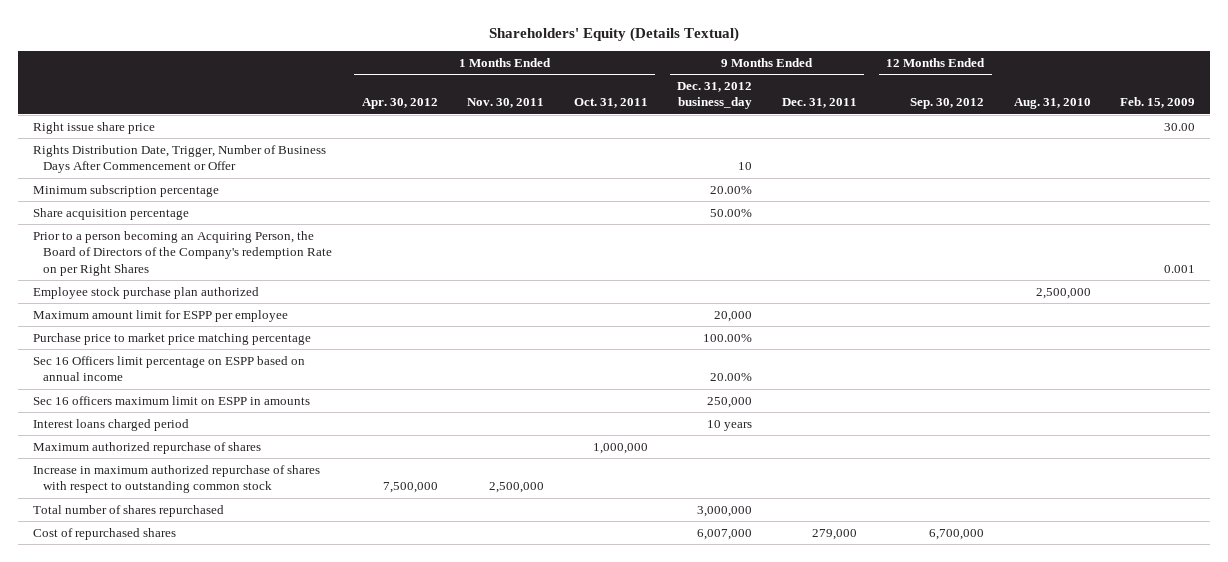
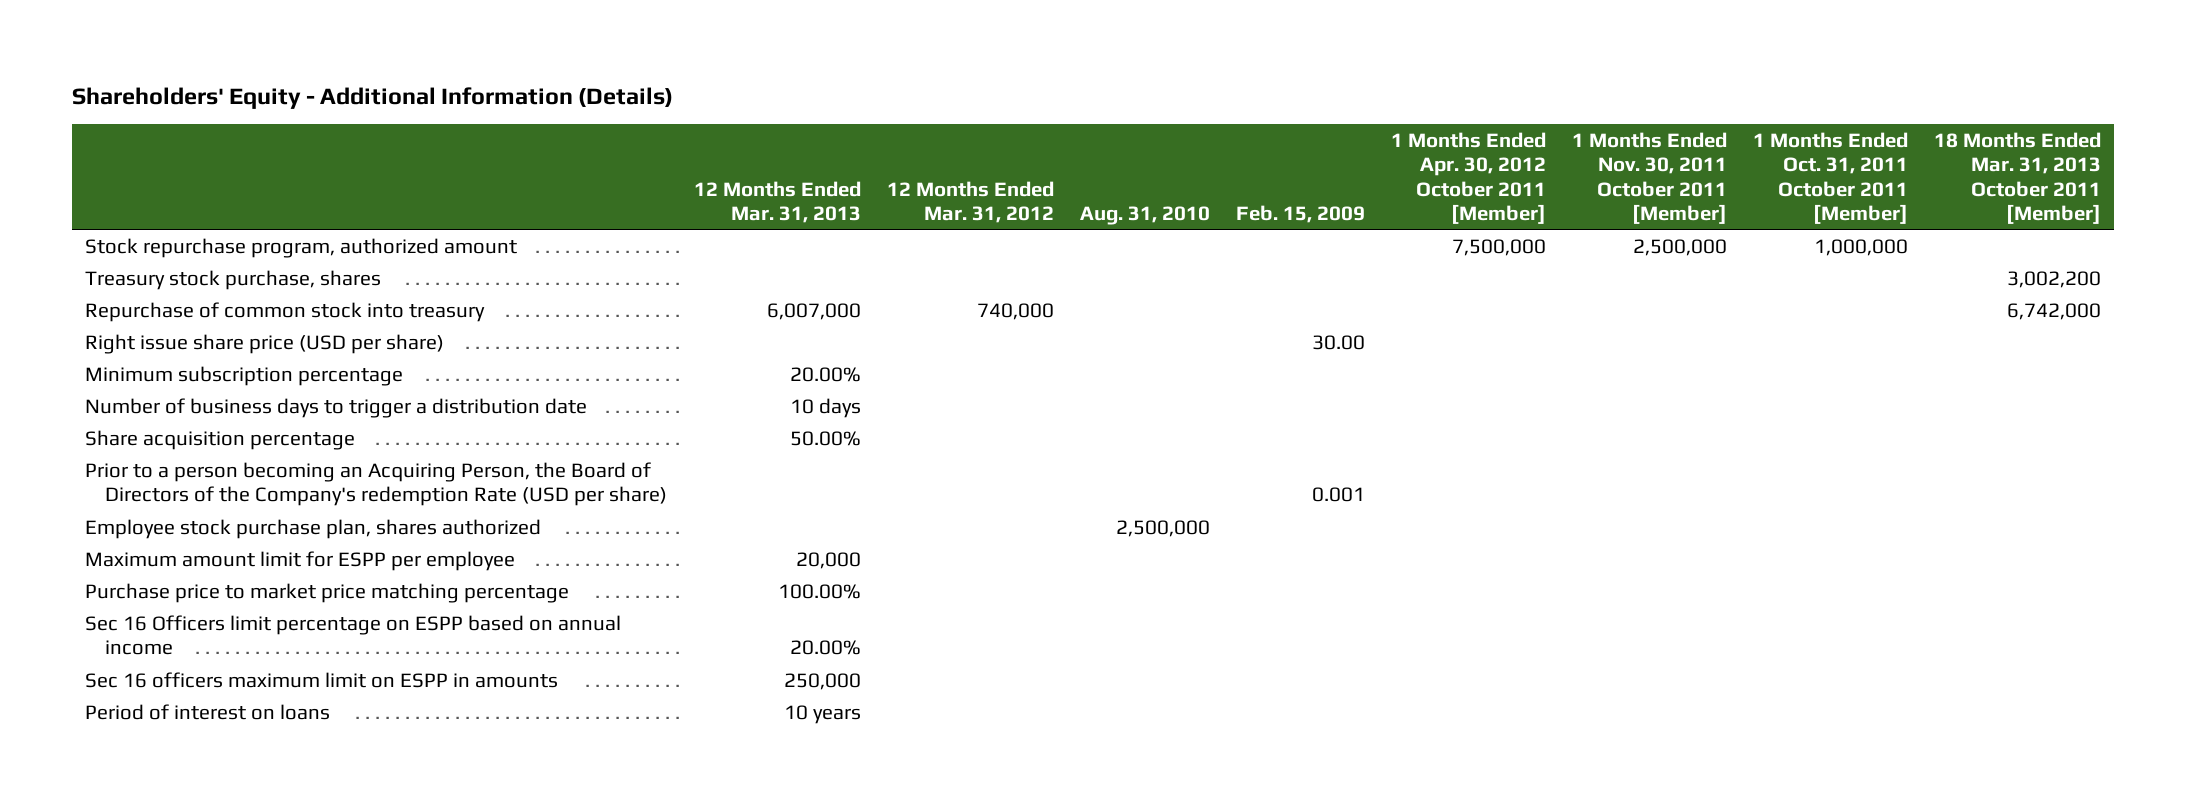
- Shareholders' Equity (Details Textual)
+ Shareholders' Equity - Additional Information (Details)
- | 1 Months Ended Apr. 30, 2012 | 1 Months Ended Nov. 30, 2011 | 1 Months Ended Oct. 31, 2011 | 9 Months Ended Dec. 31, 2012 business_day | 9 Months Ended Dec. 31, 2011 | 12 Months Ended Sep. 30, 2012 | Aug. 31, 2010 | Feb. 15, 2009
+ | 12 Months Ended Mar. 31, 2013 | 12 Months Ended Mar. 31, 2012 | Aug. 31, 2010 | Feb. 15, 2009 | 1 Months Ended Apr. 30, 2012 October 2011 [Member] | 1 Months Ended Nov. 30, 2011 October 2011 [Member] | 1 Months Ended Oct. 31, 2011 October 2011 [Member] | 18 Months Ended Mar. 31, 2013 October 2011 [Member]
- Right issue share price | | | | | | | | 30.00
- Rights Distribution Date, Trigger, Number of Business Days After Commencement or Offer | | | | 10 | | | |
+ Stock repurchase program, authorized amount | | | | | 7,500,000 | 2,500,000 | 1,000,000 |
+ Treasury stock purchase, shares | | | | | | | | 3,002,200
+ Repurchase of common stock into treasury | 6,007,000 | 740,000 | | | | | | 6,742,000
+ Right issue share price (USD per share) | | | | 30.00 | | | |
+ Number of business days to trigger a distribution date | 10 days | | | | | | |
- Prior to a person becoming an Acquiring Person, the Board of Directors of the Company's redemption Rate on per Right Shares | | | | | | | | 0.001
- Employee stock purchase plan authorized | | | | | | | 2,500,000 |
+ Prior to a person becoming an Acquiring Person, the Board of Directors of the Company's redemption Rate (USD per share) | | | | 0.001 | | | |
+ Employee stock purchase plan, shares authorized | | | 2,500,000 | | | | |
- Interest loans charged period | | | | 10 years | | | |
- Maximum authorized repurchase of shares | | | 1,000,000 | | | | |
- Increase in maximum authorized repurchase of shares with respect to outstanding common stock | 7,500,000 | 2,500,000 | | | | | |
- Total number of shares repurchased | | | | 3,000,000 | | | |
- Cost of repurchased shares | | | | 6,007,000 | 279,000 | 6,700,000 | |
+ Period of interest on loans | 10 years | | | | | | |

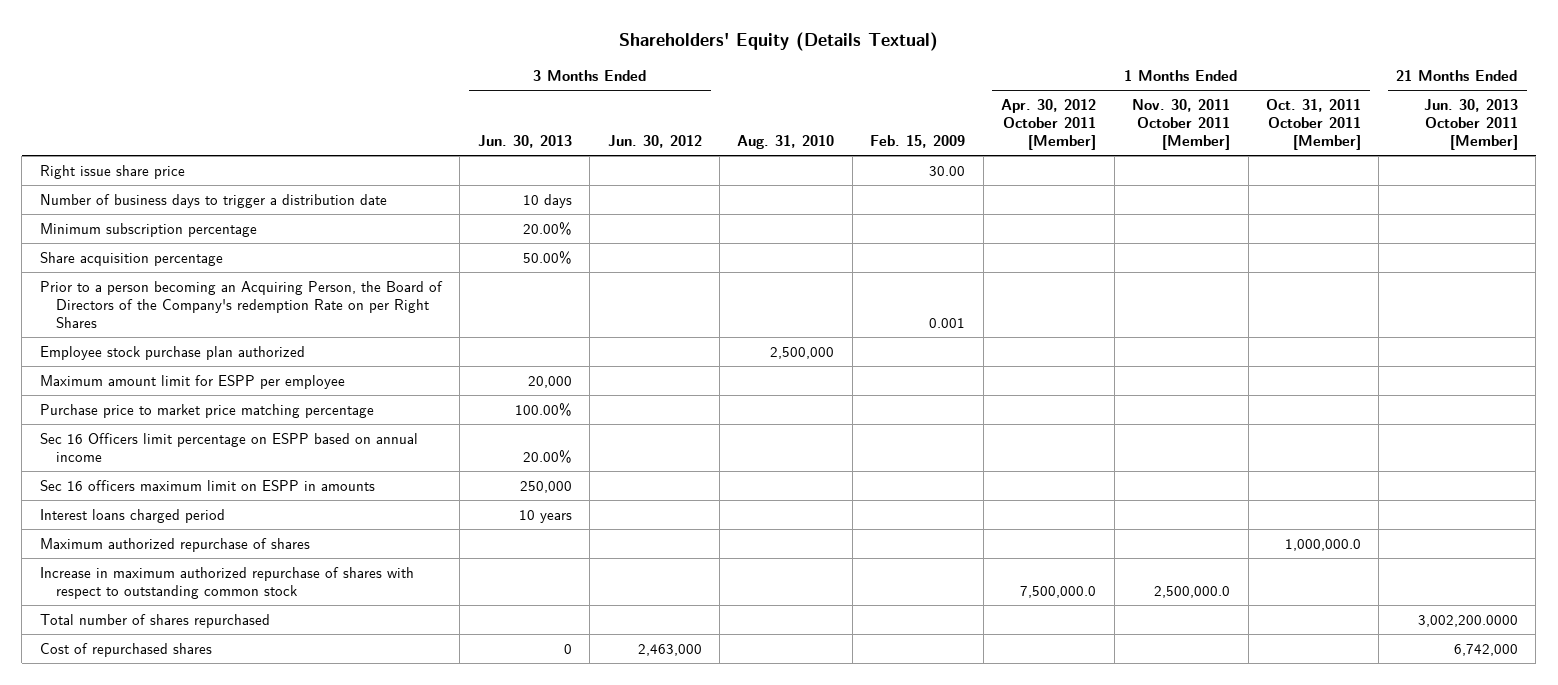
- Shareholders' Equity - Additional Information (Details)
+ Shareholders' Equity (Details Textual)
- | 12 Months Ended Mar. 31, 2013 | 12 Months Ended Mar. 31, 2012 | Aug. 31, 2010 | Feb. 15, 2009 | 1 Months Ended Apr. 30, 2012 October 2011 [Member] | 1 Months Ended Nov. 30, 2011 October 2011 [Member] | 1 Months Ended Oct. 31, 2011 October 2011 [Member] | 18 Months Ended Mar. 31, 2013 October 2011 [Member]
+ | 3 Months Ended Jun. 30, 2013 | 3 Months Ended Jun. 30, 2012 | Aug. 31, 2010 | Feb. 15, 2009 | 1 Months Ended Apr. 30, 2012 October 2011 [Member] | 1 Months Ended Nov. 30, 2011 October 2011 [Member] | 1 Months Ended Oct. 31, 2011 October 2011 [Member] | 21 Months Ended Jun. 30, 2013 October 2011 [Member]
- Stock repurchase program, authorized amount | | | | | 7,500,000 | 2,500,000 | 1,000,000 |
- Treasury stock purchase, shares | | | | | | | | 3,002,200
- Repurchase of common stock into treasury | 6,007,000 | 740,000 | | | | | | 6,742,000
- Right issue share price (USD per share) | | | | 30.00 | | | |
+ Right issue share price | | | | 30.00 | | | |
moved down: Minimum subscription percentage | 20.00% | | | | | | |
- Prior to a person becoming an Acquiring Person, the Board of Directors of the Company's redemption Rate (USD per share) | | | | 0.001 | | | |
- Employee stock purchase plan, shares authorized | | | 2,500,000 | | | | |
+ Prior to a person becoming an Acquiring Person, the Board of Directors of the Company's redemption Rate on per Right Shares | | | | 0.001 | | | |
+ Employee stock purchase plan authorized | | | 2,500,000 | | | | |
- Period of interest on loans | 10 years | | | | | | |
+ Interest loans charged period | 10 years | | | | | | |
+ Maximum authorized repurchase of shares | | | | | | | 1,000,000.0 |
+ Increase in maximum authorized repurchase of shares with respect to outstanding common stock | | | | | 7,500,000.0 | 2,500,000.0 | |
+ Total number of shares repurchased | | | | | | | | 3,002,200.0000
+ Cost of repurchased shares | 0 | 2,463,000 | | | | | | 6,742,000

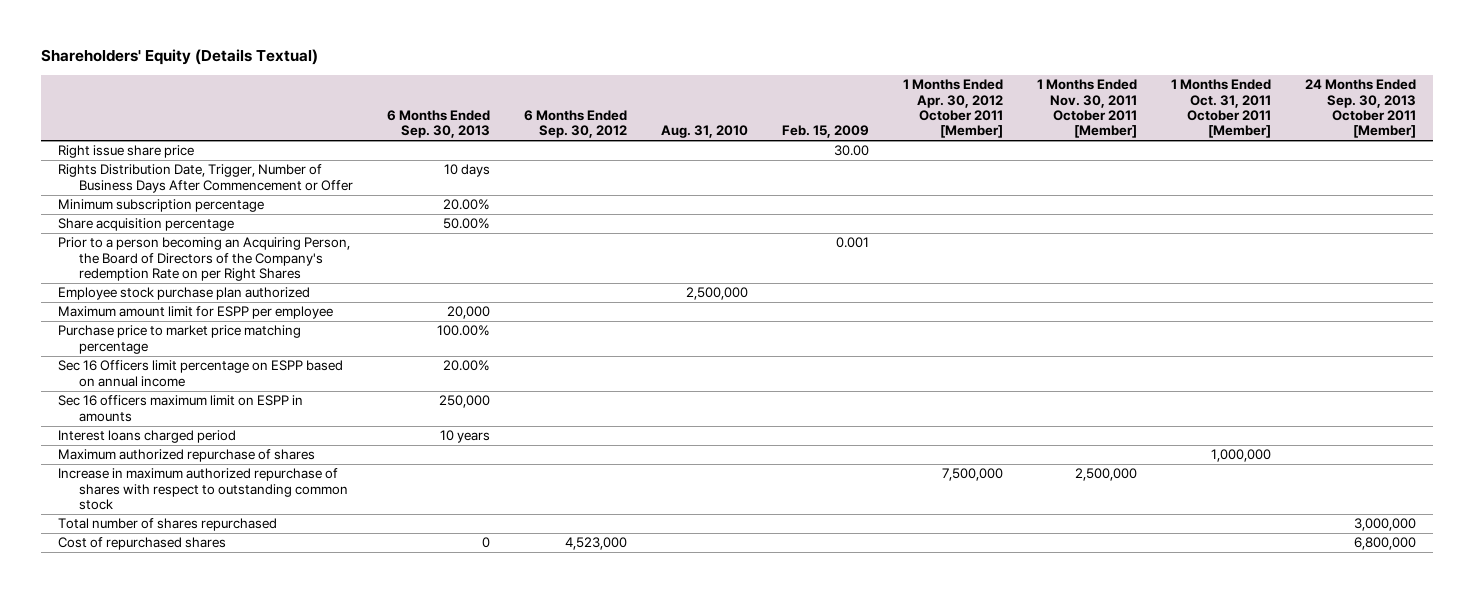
- | 3 Months Ended Jun. 30, 2013 | 3 Months Ended Jun. 30, 2012 | Aug. 31, 2010 | Feb. 15, 2009 | 1 Months Ended Apr. 30, 2012 October 2011 [Member] | 1 Months Ended Nov. 30, 2011 October 2011 [Member] | 1 Months Ended Oct. 31, 2011 October 2011 [Member] | 21 Months Ended Jun. 30, 2013 October 2011 [Member]
+ | 6 Months Ended Sep. 30, 2013 | 6 Months Ended Sep. 30, 2012 | Aug. 31, 2010 | Feb. 15, 2009 | 1 Months Ended Apr. 30, 2012 October 2011 [Member] | 1 Months Ended Nov. 30, 2011 October 2011 [Member] | 1 Months Ended Oct. 31, 2011 October 2011 [Member] | 24 Months Ended Sep. 30, 2013 October 2011 [Member]
- Number of business days to trigger a distribution date | 10 days | | | | | | |
+ Rights Distribution Date, Trigger, Number of Business Days After Commencement or Offer | 10 days | | | | | | |
- Maximum authorized repurchase of shares | | | | | | | 1,000,000.0 |
- Increase in maximum authorized repurchase of shares with respect to outstanding common stock | | | | | 7,500,000.0 | 2,500,000.0 | |
+ Maximum authorized repurchase of shares | | | | | | | 1,000,000 |
+ Increase in maximum authorized repurchase of shares with respect to outstanding common stock | | | | | 7,500,000 | 2,500,000 | |

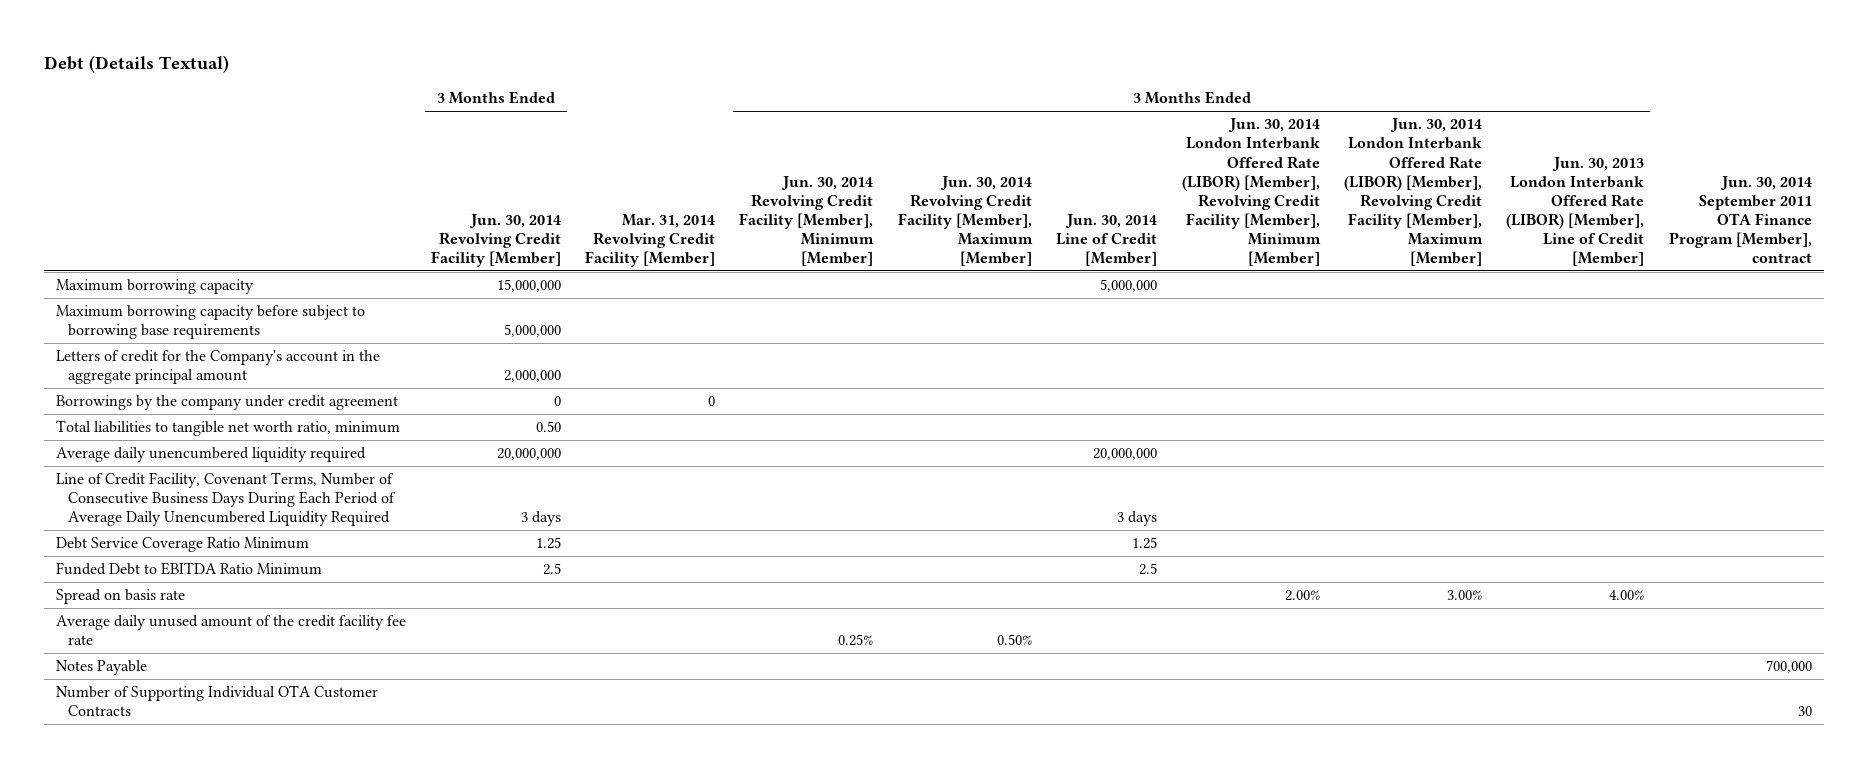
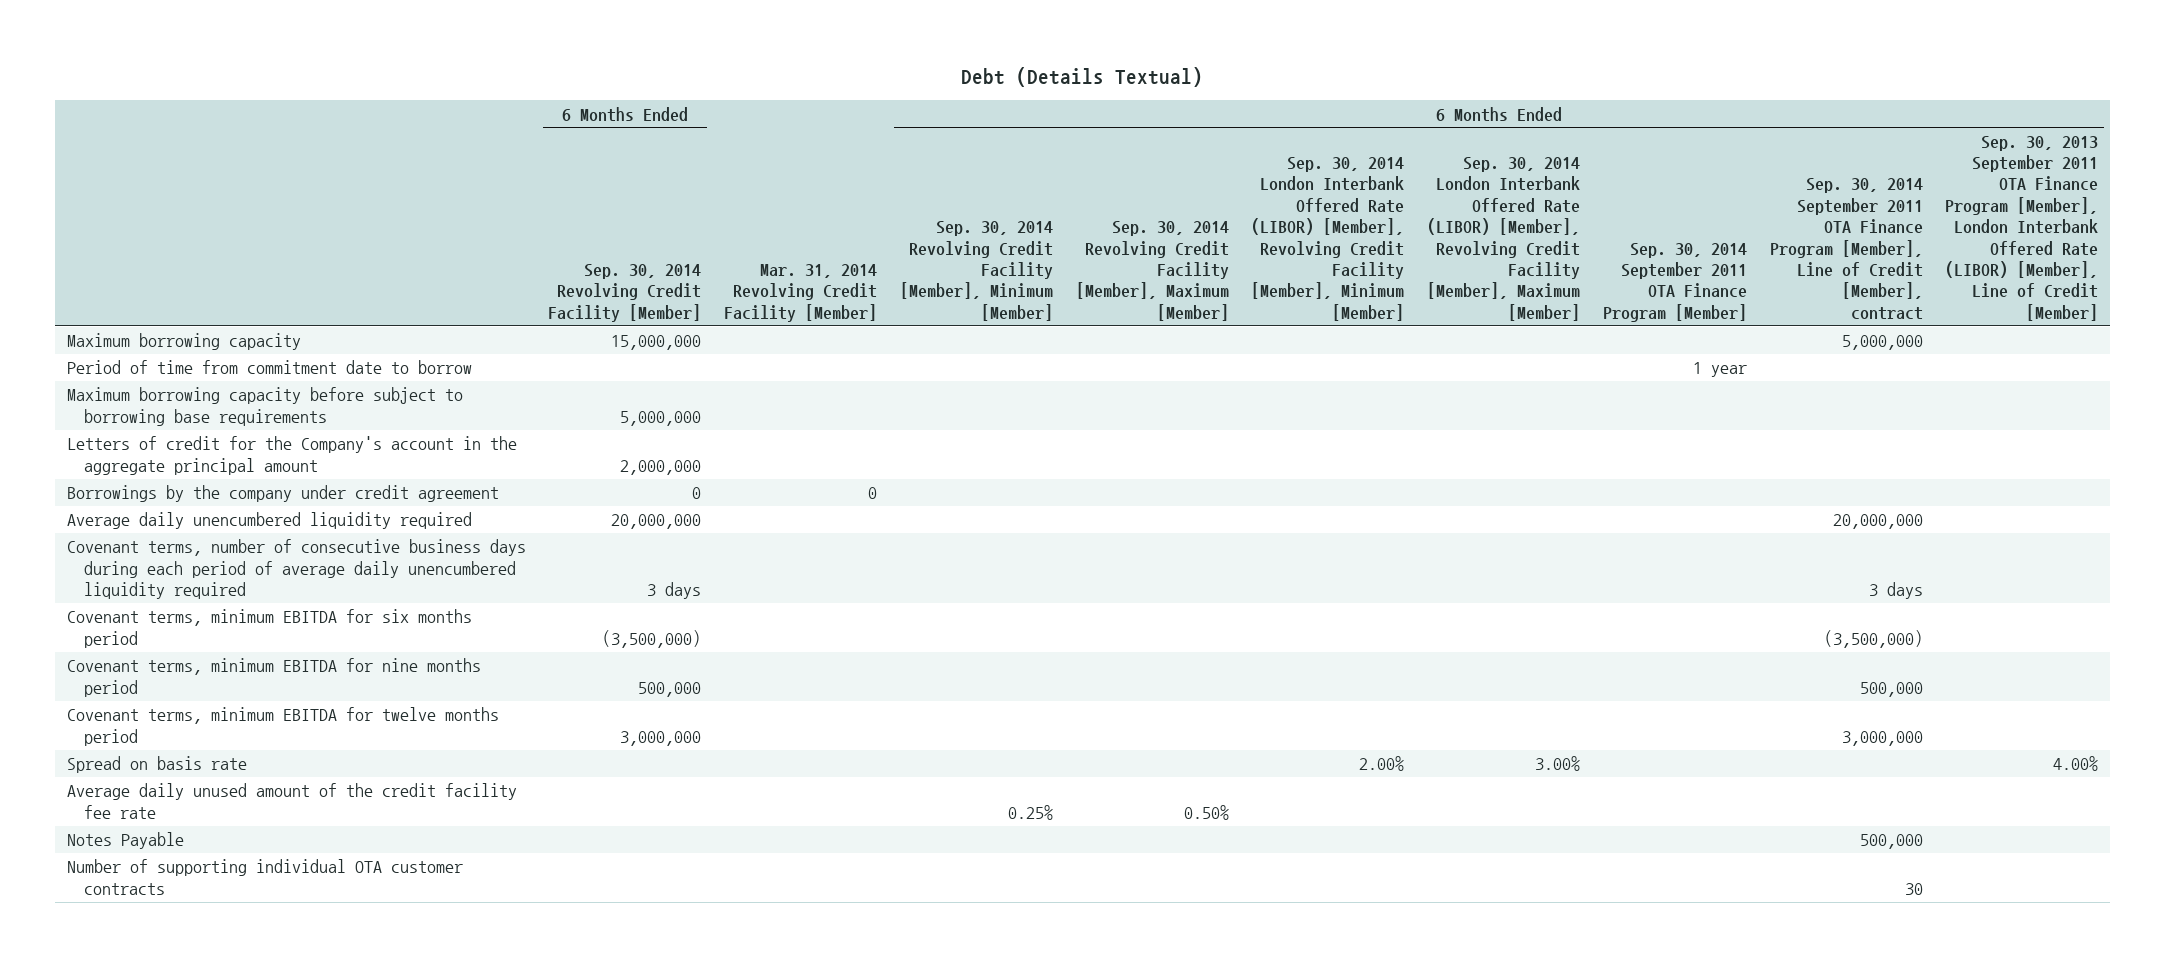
- | 3 Months Ended Jun. 30, 2014 Revolving Credit Facility [Member] | Mar. 31, 2014 Revolving Credit Facility [Member] | 3 Months Ended Jun. 30, 2014 Revolving Credit Facility [Member], Minimum [Member] | 3 Months Ended Jun. 30, 2014 Revolving Credit Facility [Member], Maximum [Member] | 3 Months Ended Jun. 30, 2014 Line of Credit [Member] | 3 Months Ended Jun. 30, 2014 London Interbank Offered Rate (LIBOR) [Member], Revolving Credit Facility [Member], Minimum [Member] | 3 Months Ended Jun. 30, 2014 London Interbank Offered Rate (LIBOR) [Member], Revolving Credit Facility [Member], Maximum [Member] | 3 Months Ended Jun. 30, 2013 London Interbank Offered Rate (LIBOR) [Member], Line of Credit [Member] | Jun. 30, 2014 September 2011 OTA Finance Program [Member], contract
+ | 6 Months Ended Sep. 30, 2014 Revolving Credit Facility [Member] | Mar. 31, 2014 Revolving Credit Facility [Member] | 6 Months Ended Sep. 30, 2014 Revolving Credit Facility [Member], Minimum [Member] | 6 Months Ended Sep. 30, 2014 Revolving Credit Facility [Member], Maximum [Member] | 6 Months Ended Sep. 30, 2014 London Interbank Offered Rate (LIBOR) [Member], Revolving Credit Facility [Member], Minimum [Member] | 6 Months Ended Sep. 30, 2014 London Interbank Offered Rate (LIBOR) [Member], Revolving Credit Facility [Member], Maximum [Member] | 6 Months Ended Sep. 30, 2014 September 2011 OTA Finance Program [Member] | 6 Months Ended Sep. 30, 2014 September 2011 OTA Finance Program [Member], Line of Credit [Member], contract | 6 Months Ended Sep. 30, 2013 September 2011 OTA Finance Program [Member], London Interbank Offered Rate (LIBOR) [Member], Line of Credit [Member]
+ Period of time from commitment date to borrow | | | | | | | 1 year | |
- Total liabilities to tangible net worth ratio, minimum | 0.50 | | | | | | | |
- Line of Credit Facility, Covenant Terms, Number of Consecutive Business Days During Each Period of Average Daily Unencumbered Liquidity Required | 3 days | | | | 3 days | | | |
- Debt Service Coverage Ratio Minimum | 1.25 | | | | 1.25 | | | |
- Funded Debt to EBITDA Ratio Minimum | 2.5 | | | | 2.5 | | | |
+ Covenant terms, number of consecutive business days during each period of average daily unencumbered liquidity required | 3 days | | | | | | | 3 days |
+ Covenant terms, minimum EBITDA for six months period | (3,500,000) | | | | | | | (3,500,000) |
+ Covenant terms, minimum EBITDA for nine months period | 500,000 | | | | | | | 500,000 |
+ Covenant terms, minimum EBITDA for twelve months period | 3,000,000 | | | | | | | 3,000,000 |
- Number of Supporting Individual OTA Customer Contracts | | | | | | | | | 30
+ Number of supporting individual OTA customer contracts | | | | | | | | 30 |

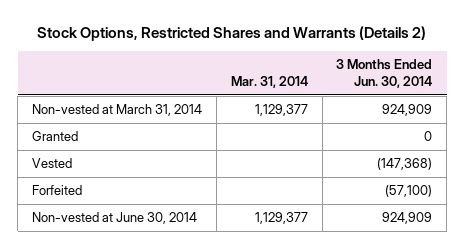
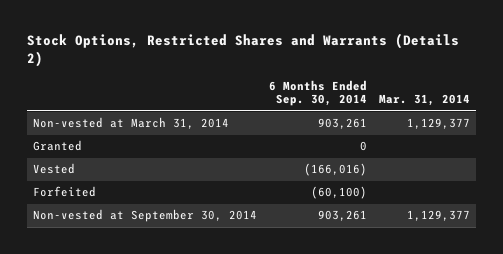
- | Mar. 31, 2014 | 3 Months Ended Jun. 30, 2014
+ | 6 Months Ended Sep. 30, 2014 | Mar. 31, 2014
- Non-vested at June 30, 2014 | 1,129,377 | 924,909
+ Non-vested at September 30, 2014 | 903,261 | 1,129,377

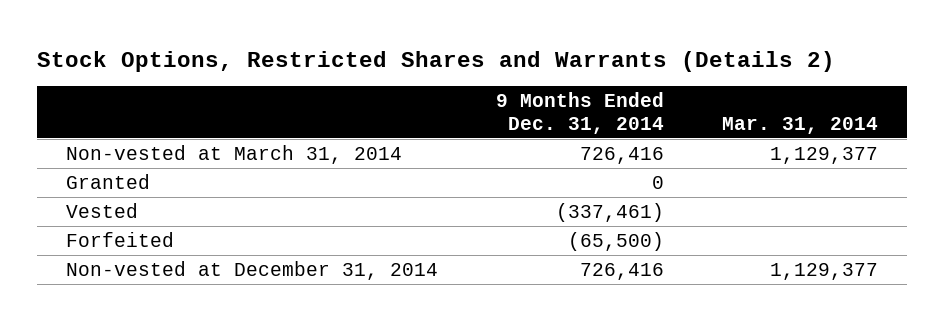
- | 6 Months Ended Sep. 30, 2014 | Mar. 31, 2014
+ | 9 Months Ended Dec. 31, 2014 | Mar. 31, 2014
- Non-vested at September 30, 2014 | 903,261 | 1,129,377
+ Non-vested at December 31, 2014 | 726,416 | 1,129,377

